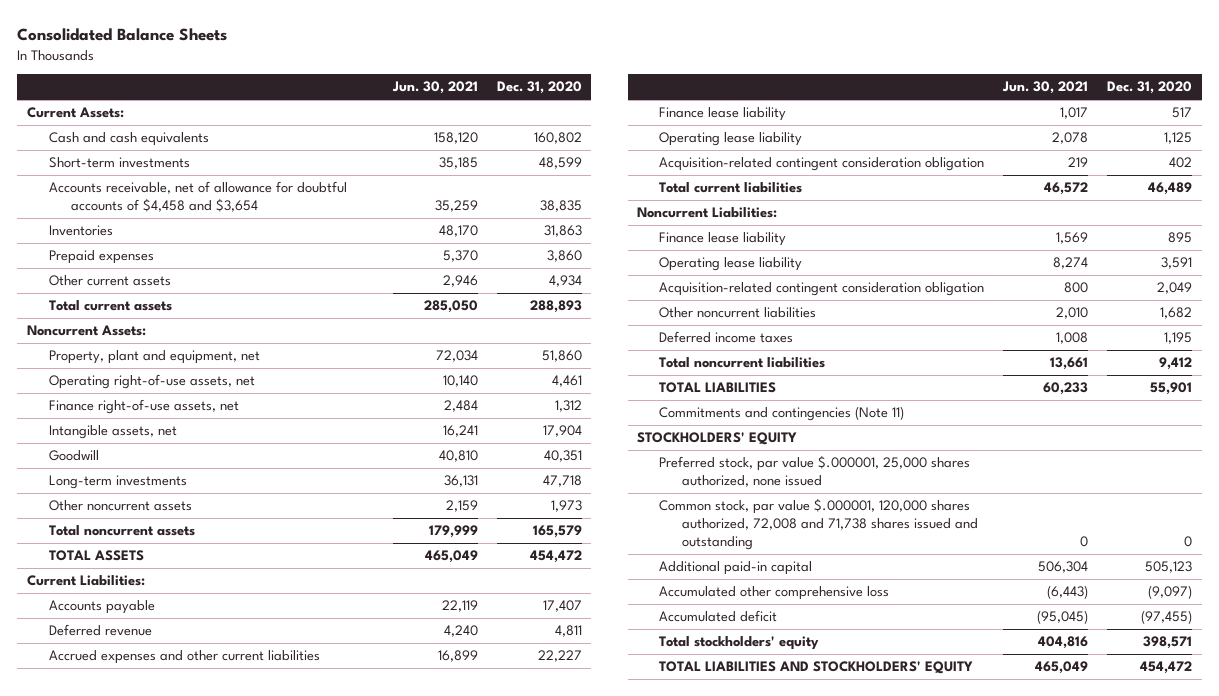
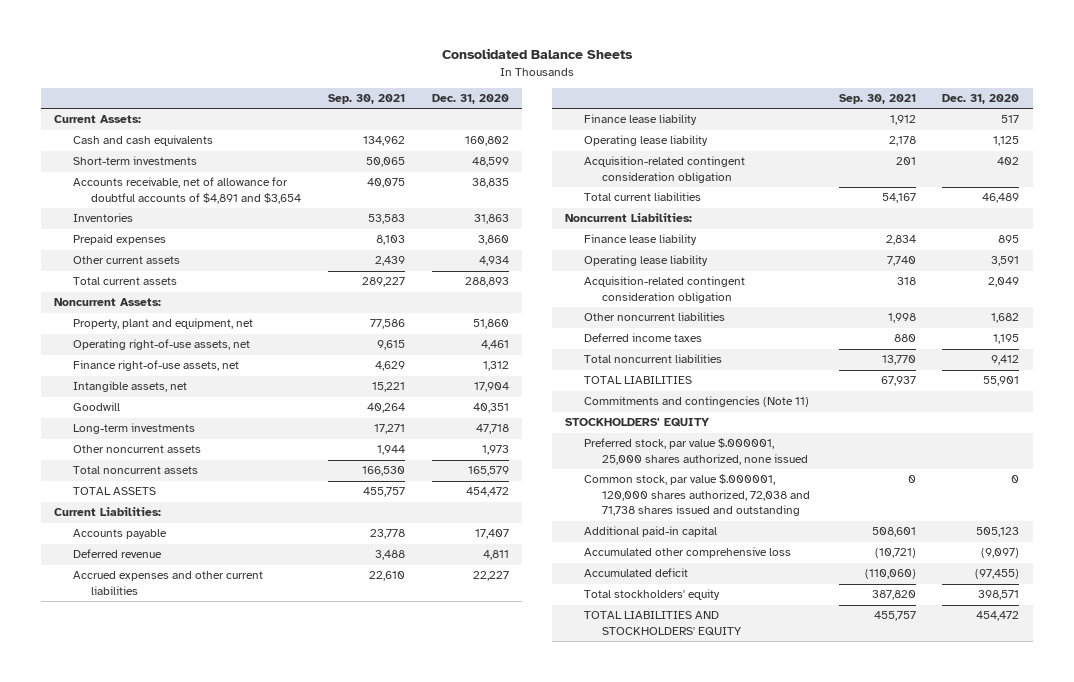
- | Jun. 30, 2021 | Dec. 31, 2020
+ | Sep. 30, 2021 | Dec. 31, 2020
- Accounts receivable, net of allowance for doubtful accounts of $4,458 and $3,654 | 35,259 | 38,835
+ Accounts receivable, net of allowance for doubtful accounts of $4,891 and $3,654 | 40,075 | 38,835
- Common stock, par value $.000001, 120,000 shares authorized, 72,008 and 71,738 shares issued and outstanding | 0 | 0
+ Common stock, par value $.000001, 120,000 shares authorized, 72,038 and 71,738 shares issued and outstanding | 0 | 0

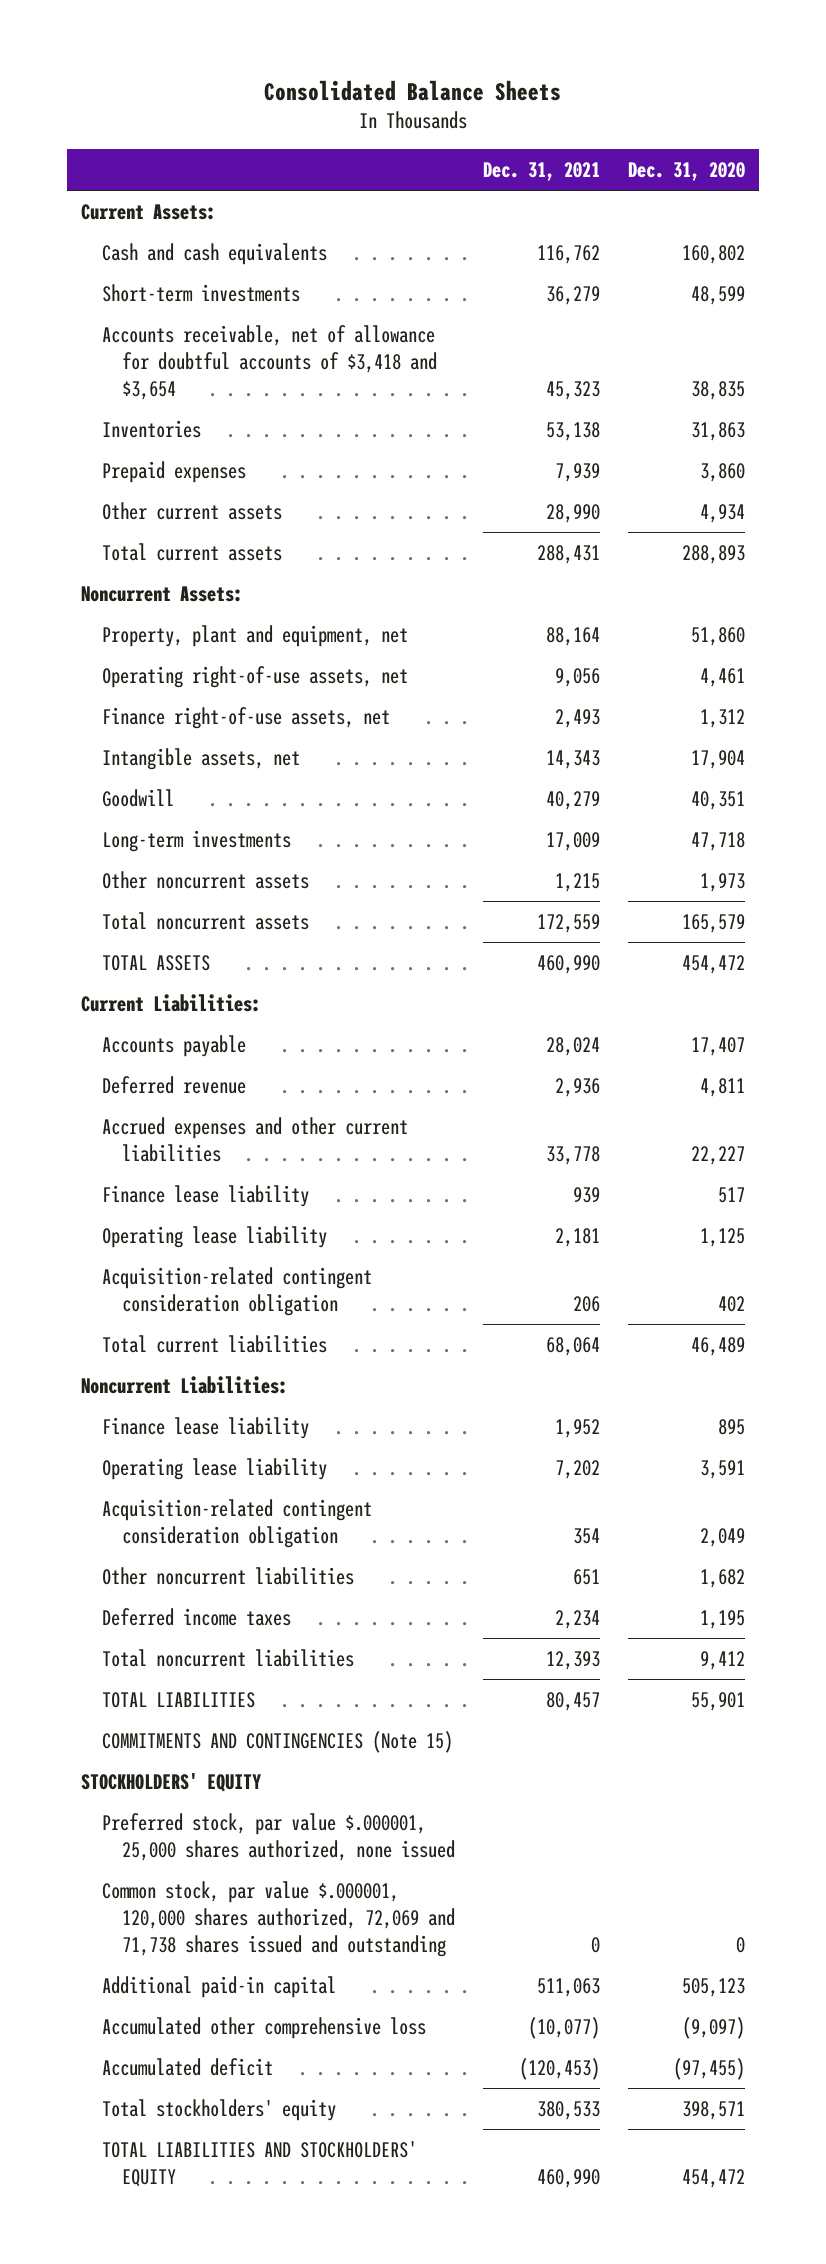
- | Sep. 30, 2021 | Dec. 31, 2020
+ | Dec. 31, 2021 | Dec. 31, 2020
- Accounts receivable, net of allowance for doubtful accounts of $4,891 and $3,654 | 40,075 | 38,835
+ Accounts receivable, net of allowance for doubtful accounts of $3,418 and $3,654 | 45,323 | 38,835
- Commitments and contingencies (Note 11)
+ COMMITMENTS AND CONTINGENCIES (Note 15)
- Common stock, par value $.000001, 120,000 shares authorized, 72,038 and 71,738 shares issued and outstanding | 0 | 0
+ Common stock, par value $.000001, 120,000 shares authorized, 72,069 and 71,738 shares issued and outstanding | 0 | 0

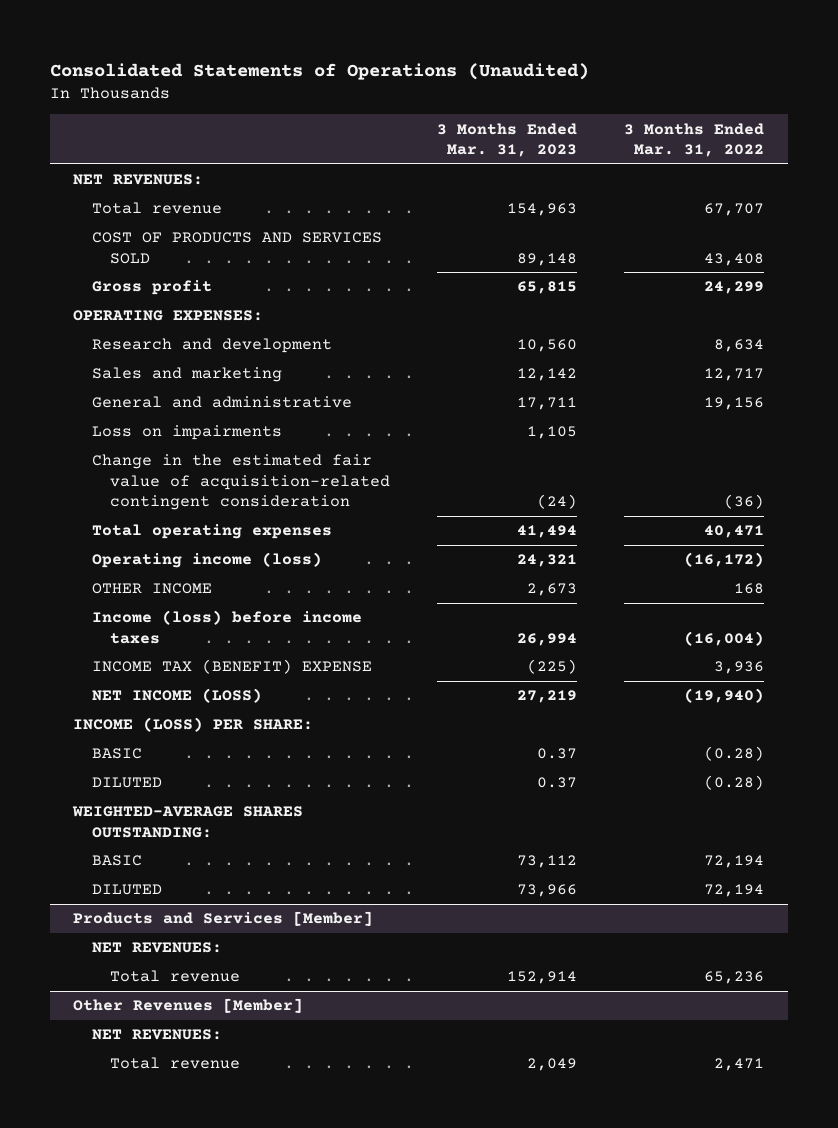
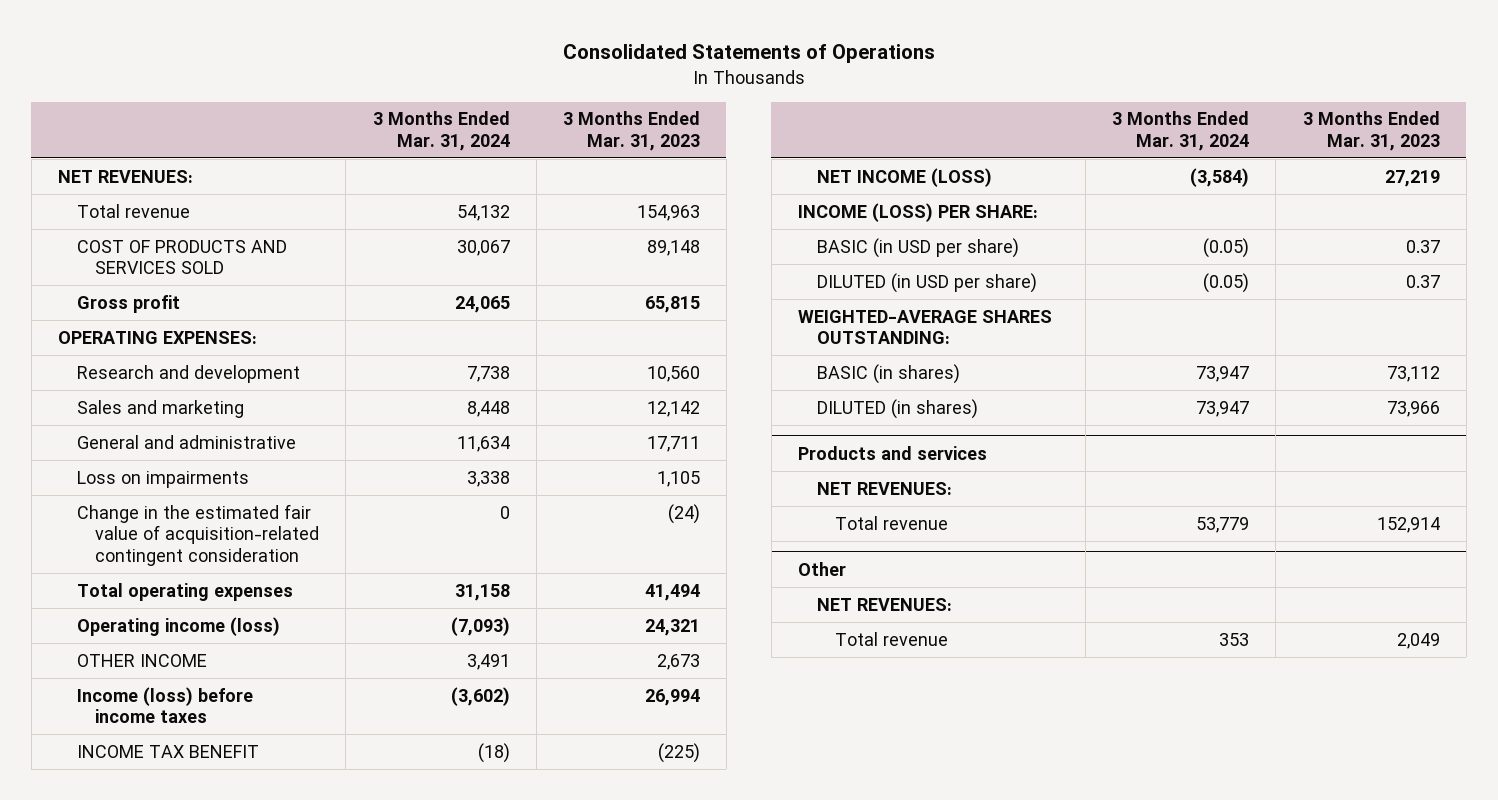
- Consolidated Statements of Operations (Unaudited)
+ Consolidated Statements of Operations
- | 3 Months Ended Mar. 31, 2023 | 3 Months Ended Mar. 31, 2022
+ | 3 Months Ended Mar. 31, 2024 | 3 Months Ended Mar. 31, 2023
- INCOME TAX (BENEFIT) EXPENSE | (225) | 3,936
+ INCOME TAX BENEFIT | (18) | (225)
- BASIC | 0.37 | (0.28)
- DILUTED | 0.37 | (0.28)
+ BASIC (in USD per share) | (0.05) | 0.37
+ DILUTED (in USD per share) | (0.05) | 0.37
- BASIC | 73,112 | 72,194
- DILUTED | 73,966 | 72,194
- Products and Services [Member]
+ BASIC (in shares) | 73,947 | 73,112
+ DILUTED (in shares) | 73,947 | 73,966
+ Products and services
- Other Revenues [Member]
+ Other

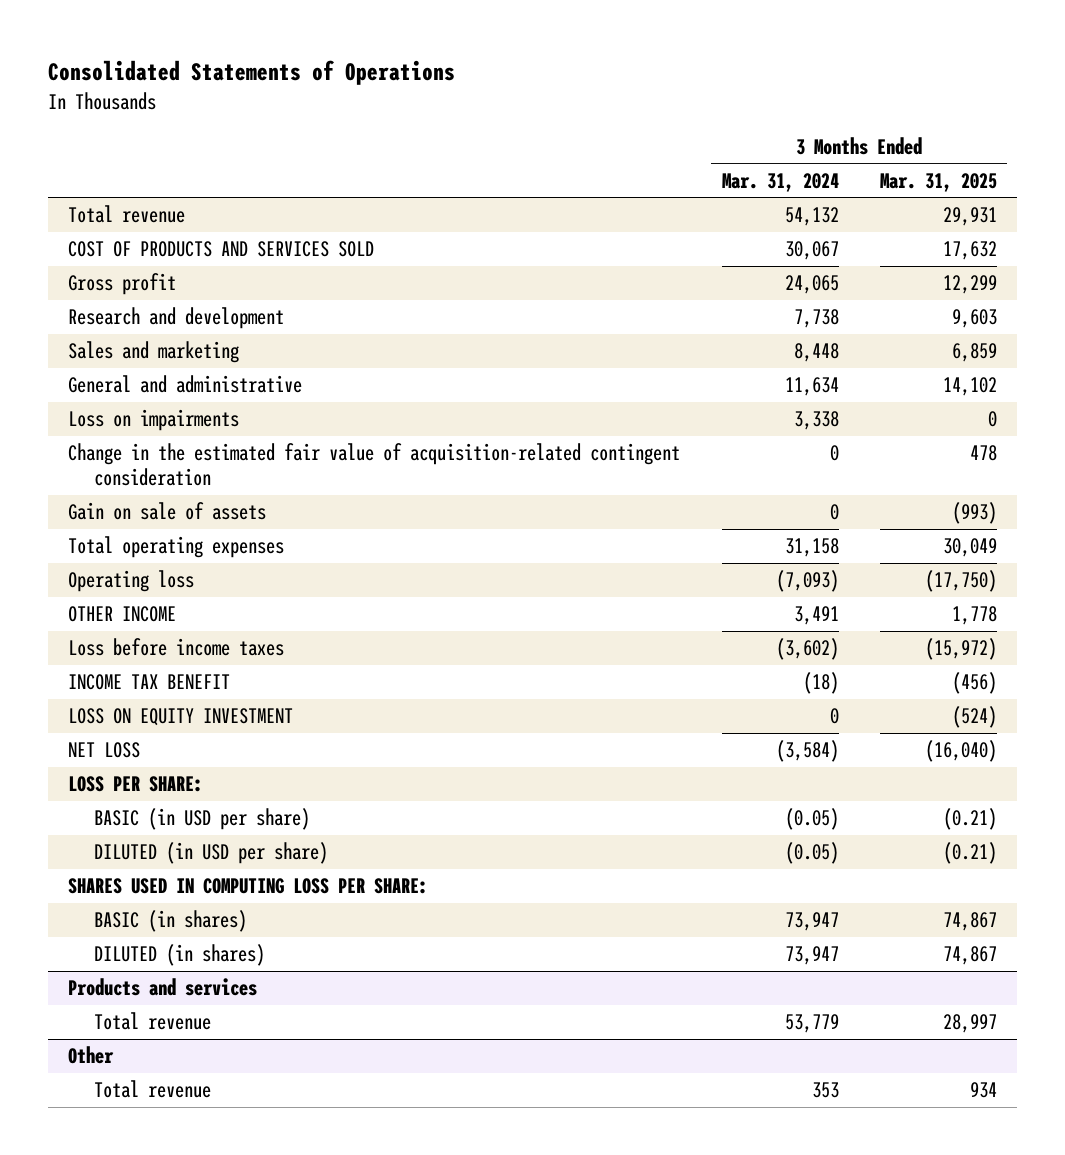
- | 3 Months Ended Mar. 31, 2024 | 3 Months Ended Mar. 31, 2023
+ | 3 Months Ended Mar. 31, 2024 | 3 Months Ended Mar. 31, 2025
- NET REVENUES:
- OPERATING EXPENSES:
+ Gain on sale of assets | 0 | (993)
- Operating income (loss) | (7,093) | 24,321
+ Operating loss | (7,093) | (17,750)
- Income (loss) before income taxes | (3,602) | 26,994
+ Loss before income taxes | (3,602) | (15,972)
- NET INCOME (LOSS) | (3,584) | 27,219
- INCOME (LOSS) PER SHARE:
+ LOSS ON EQUITY INVESTMENT | 0 | (524)
+ NET LOSS | (3,584) | (16,040)
+ LOSS PER SHARE:
- WEIGHTED-AVERAGE SHARES OUTSTANDING:
+ SHARES USED IN COMPUTING LOSS PER SHARE:
@ Products and services
- NET REVENUES:
@ Other
- NET REVENUES:

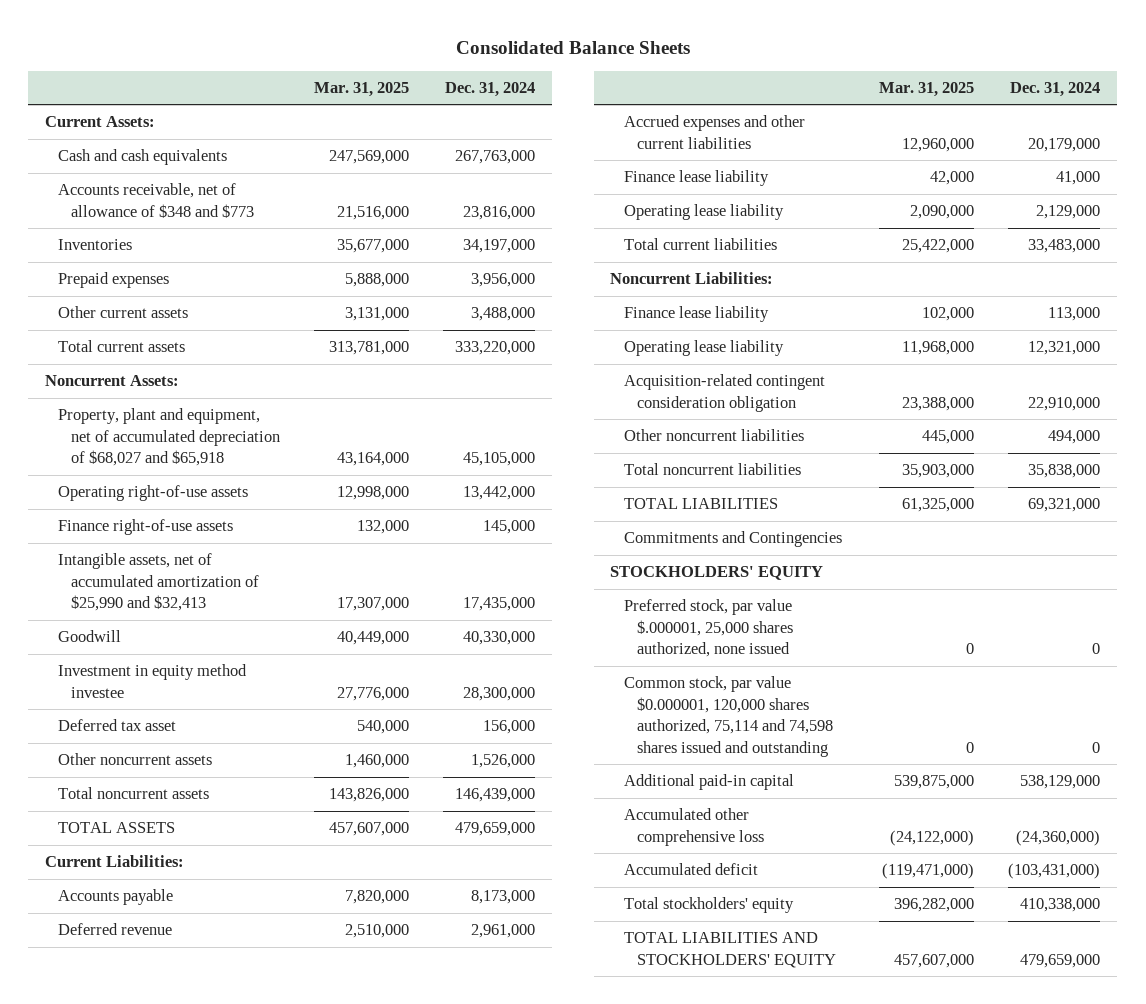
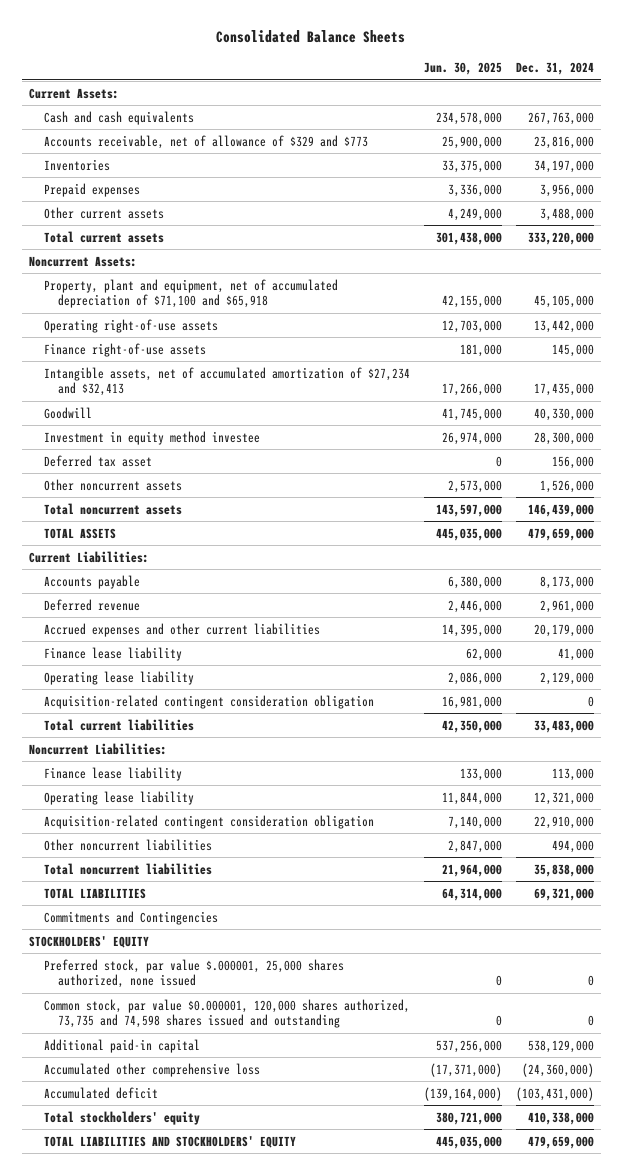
- | Mar. 31, 2025 | Dec. 31, 2024
+ | Jun. 30, 2025 | Dec. 31, 2024
- Accounts receivable, net of allowance of $348 and $773 | 21,516,000 | 23,816,000
+ Accounts receivable, net of allowance of $329 and $773 | 25,900,000 | 23,816,000
- Property, plant and equipment, net of accumulated depreciation of $68,027 and $65,918 | 43,164,000 | 45,105,000
+ Property, plant and equipment, net of accumulated depreciation of $71,100 and $65,918 | 42,155,000 | 45,105,000
- Intangible assets, net of accumulated amortization of $25,990 and $32,413 | 17,307,000 | 17,435,000
+ Intangible assets, net of accumulated amortization of $27,234 and $32,413 | 17,266,000 | 17,435,000
+ Acquisition-related contingent consideration obligation | 16,981,000 | 0
- Common stock, par value $0.000001, 120,000 shares authorized, 75,114 and 74,598 shares issued and outstanding | 0 | 0
+ Common stock, par value $0.000001, 120,000 shares authorized, 73,735 and 74,598 shares issued and outstanding | 0 | 0

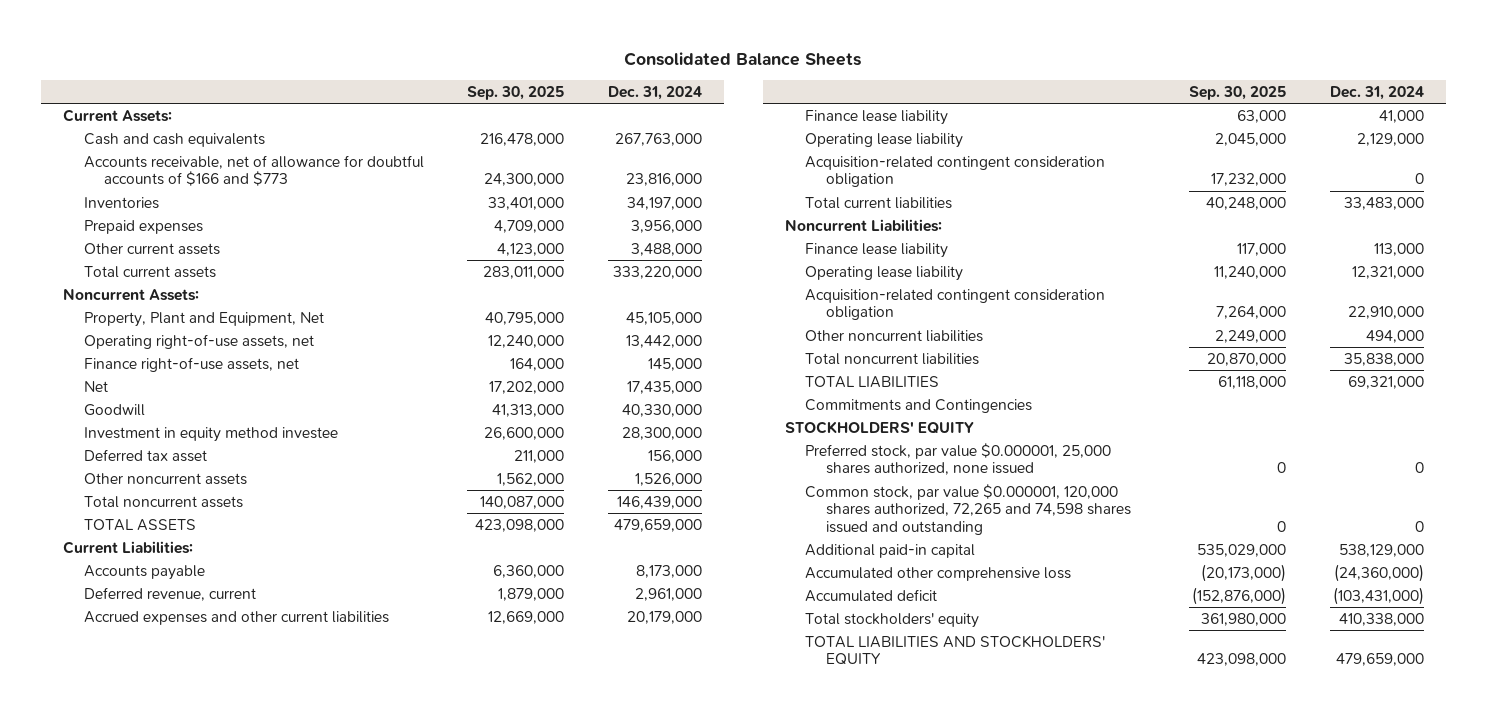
- | Jun. 30, 2025 | Dec. 31, 2024
+ | Sep. 30, 2025 | Dec. 31, 2024
- Accounts receivable, net of allowance of $329 and $773 | 25,900,000 | 23,816,000
+ Accounts receivable, net of allowance for doubtful accounts of $166 and $773 | 24,300,000 | 23,816,000
- Property, plant and equipment, net of accumulated depreciation of $71,100 and $65,918 | 42,155,000 | 45,105,000
- Operating right-of-use assets | 12,703,000 | 13,442,000
- Finance right-of-use assets | 181,000 | 145,000
- Intangible assets, net of accumulated amortization of $27,234 and $32,413 | 17,266,000 | 17,435,000
+ Property, Plant and Equipment, Net | 40,795,000 | 45,105,000
+ Operating right-of-use assets, net | 12,240,000 | 13,442,000
+ Finance right-of-use assets, net | 164,000 | 145,000
+ Net | 17,202,000 | 17,435,000
- Deferred revenue | 2,446,000 | 2,961,000
+ Deferred revenue, current | 1,879,000 | 2,961,000
- Preferred stock, par value $.000001, 25,000 shares authorized, none issued | 0 | 0
- Common stock, par value $0.000001, 120,000 shares authorized, 73,735 and 74,598 shares issued and outstanding | 0 | 0
+ Preferred stock, par value $0.000001, 25,000 shares authorized, none issued | 0 | 0
+ Common stock, par value $0.000001, 120,000 shares authorized, 72,265 and 74,598 shares issued and outstanding | 0 | 0

